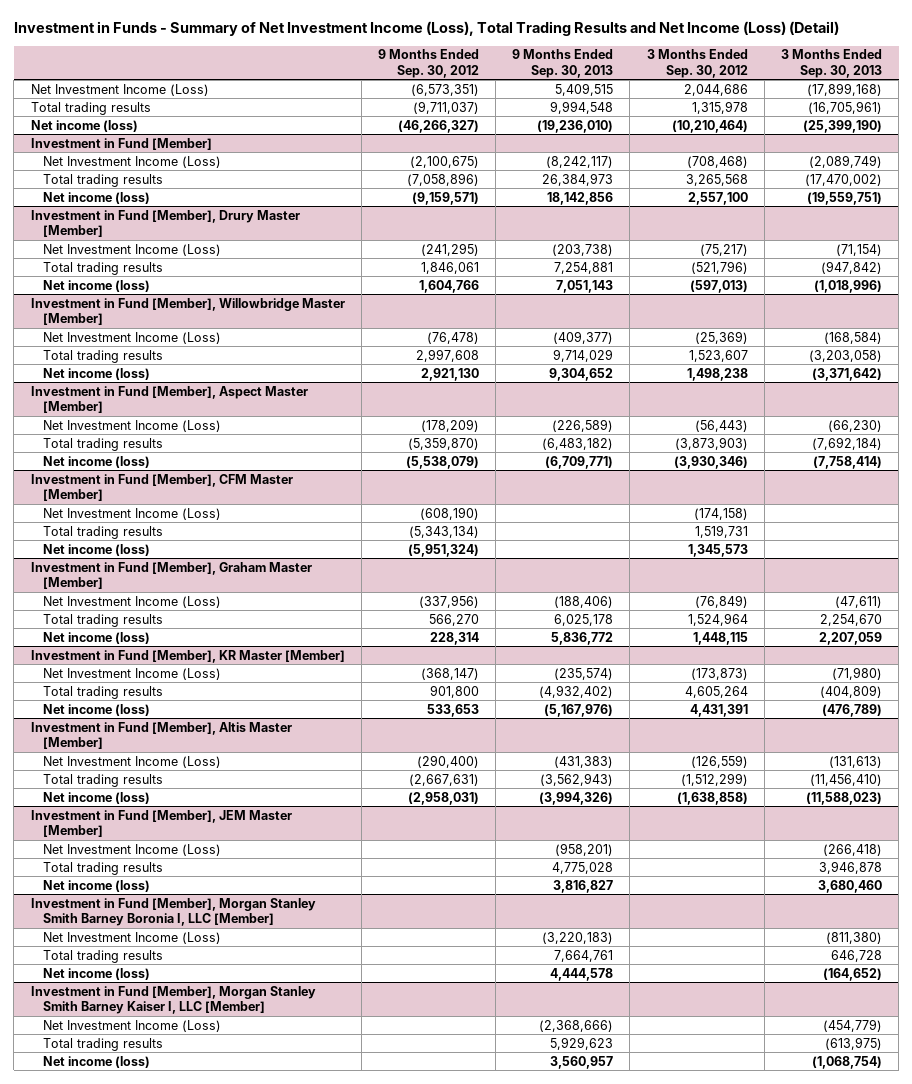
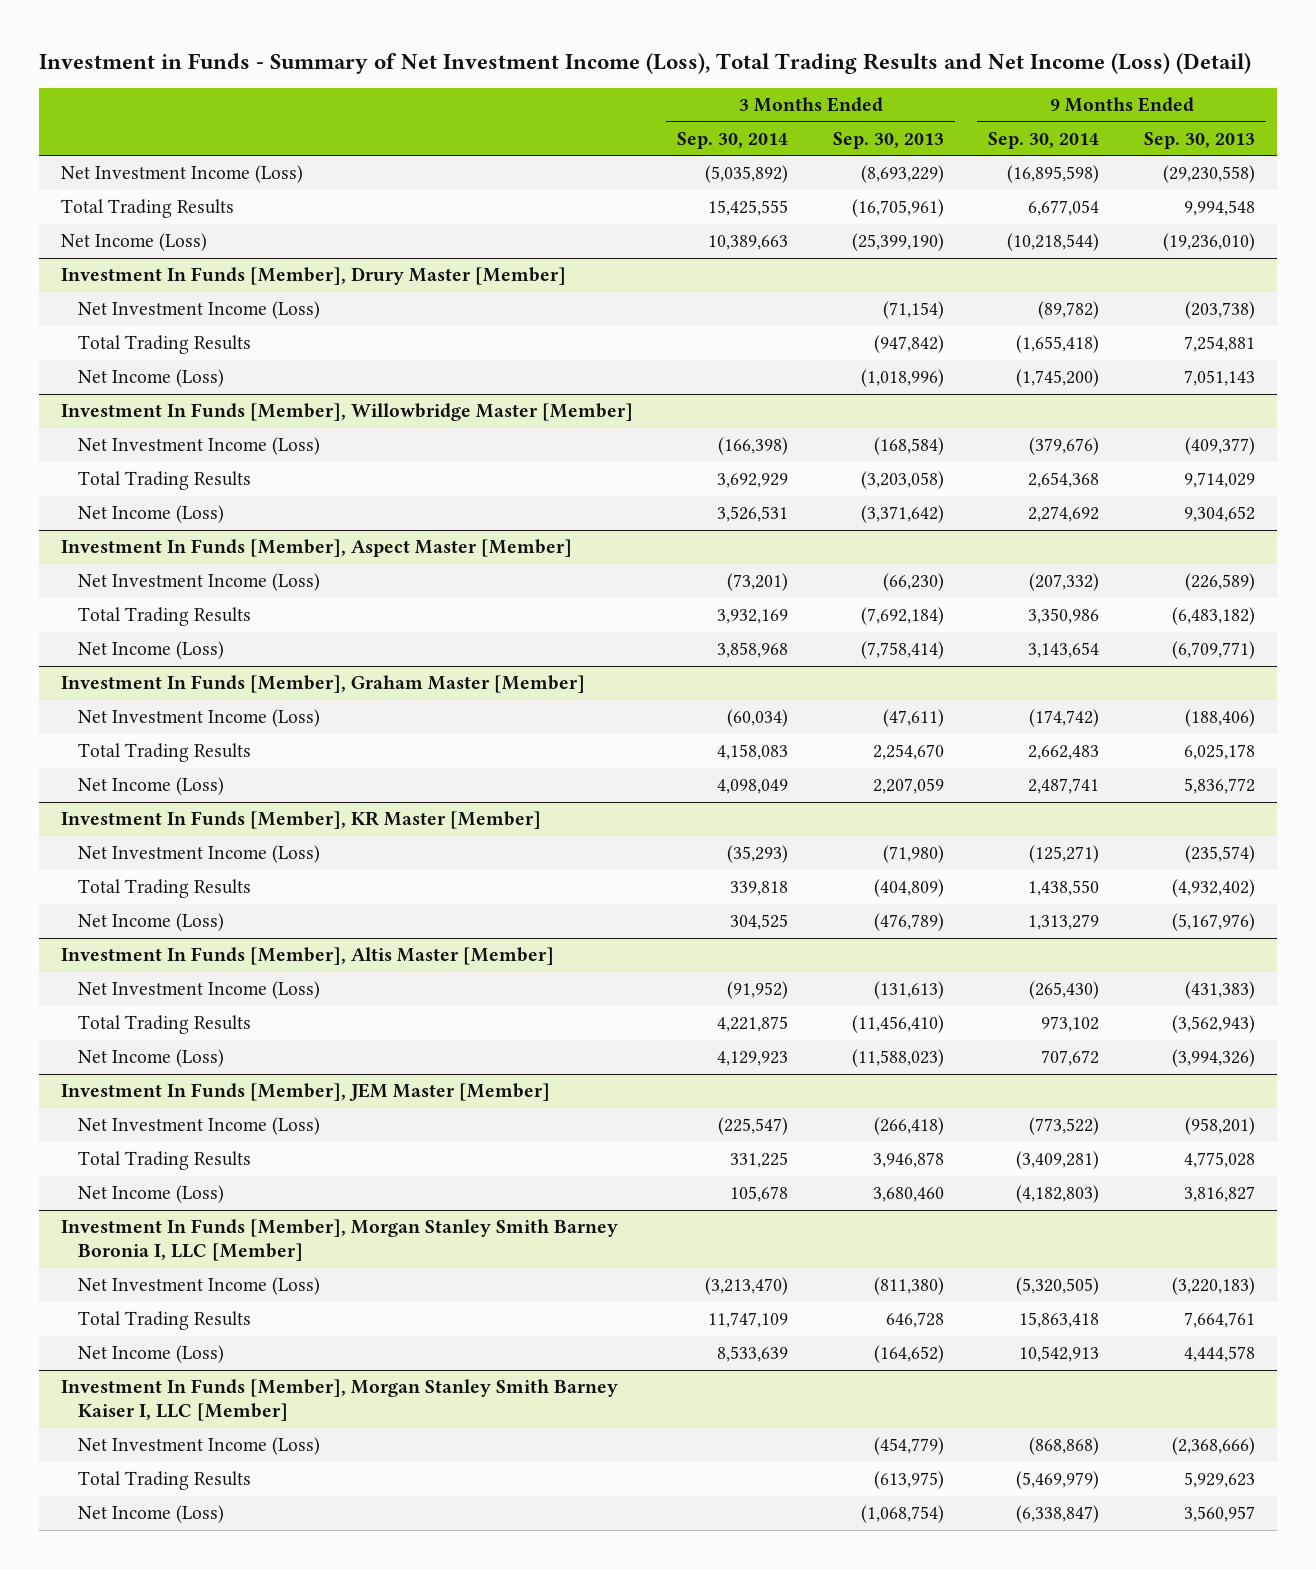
- | 9 Months Ended Sep. 30, 2012 | 9 Months Ended Sep. 30, 2013 | 3 Months Ended Sep. 30, 2012 | 3 Months Ended Sep. 30, 2013
+ | 3 Months Ended Sep. 30, 2014 | 3 Months Ended Sep. 30, 2013 | 9 Months Ended Sep. 30, 2014 | 9 Months Ended Sep. 30, 2013
- Net Investment Income (Loss) | (6,573,351) | 5,409,515 | 2,044,686 | (17,899,168)
- Total trading results | (9,711,037) | 9,994,548 | 1,315,978 | (16,705,961)
- Net income (loss) | (46,266,327) | (19,236,010) | (10,210,464) | (25,399,190)
- Investment in Fund [Member]
- Net Investment Income (Loss) | (2,100,675) | (8,242,117) | (708,468) | (2,089,749)
- Total trading results | (7,058,896) | 26,384,973 | 3,265,568 | (17,470,002)
- Net income (loss) | (9,159,571) | 18,142,856 | 2,557,100 | (19,559,751)
- Investment in Fund [Member], Drury Master [Member]
+ Net Investment Income (Loss) | (5,035,892) | (8,693,229) | (16,895,598) | (29,230,558)
+ Total Trading Results | 15,425,555 | (16,705,961) | 6,677,054 | 9,994,548
+ Net Income (Loss) | 10,389,663 | (25,399,190) | (10,218,544) | (19,236,010)
+ Investment In Funds [Member], Drury Master [Member]
- Total trading results | 1,846,061 | 7,254,881 | (521,796) | (947,842)
- Net income (loss) | 1,604,766 | 7,051,143 | (597,013) | (1,018,996)
- Investment in Fund [Member], Willowbridge Master [Member]
+ Total Trading Results | | (947,842) | (1,655,418) | 7,254,881
+ Net Income (Loss) | | (1,018,996) | (1,745,200) | 7,051,143
+ Investment In Funds [Member], Willowbridge Master [Member]
- Total trading results | 2,997,608 | 9,714,029 | 1,523,607 | (3,203,058)
- Net income (loss) | 2,921,130 | 9,304,652 | 1,498,238 | (3,371,642)
- Investment in Fund [Member], Aspect Master [Member]
+ Total Trading Results | 3,692,929 | (3,203,058) | 2,654,368 | 9,714,029
+ Net Income (Loss) | 3,526,531 | (3,371,642) | 2,274,692 | 9,304,652
+ Investment In Funds [Member], Aspect Master [Member]
- Total trading results | (5,359,870) | (6,483,182) | (3,873,903) | (7,692,184)
- Net income (loss) | (5,538,079) | (6,709,771) | (3,930,346) | (7,758,414)
- Investment in Fund [Member], CFM Master [Member]
- Net Investment Income (Loss) | (608,190) | | (174,158) |
- Total trading results | (5,343,134) | | 1,519,731 |
- Net income (loss) | (5,951,324) | | 1,345,573 |
- Investment in Fund [Member], Graham Master [Member]
+ Total Trading Results | 3,932,169 | (7,692,184) | 3,350,986 | (6,483,182)
+ Net Income (Loss) | 3,858,968 | (7,758,414) | 3,143,654 | (6,709,771)
+ Investment In Funds [Member], Graham Master [Member]
- Total trading results | 566,270 | 6,025,178 | 1,524,964 | 2,254,670
- Net income (loss) | 228,314 | 5,836,772 | 1,448,115 | 2,207,059
- Investment in Fund [Member], KR Master [Member]
+ Total Trading Results | 4,158,083 | 2,254,670 | 2,662,483 | 6,025,178
+ Net Income (Loss) | 4,098,049 | 2,207,059 | 2,487,741 | 5,836,772
+ Investment In Funds [Member], KR Master [Member]
- Total trading results | 901,800 | (4,932,402) | 4,605,264 | (404,809)
- Net income (loss) | 533,653 | (5,167,976) | 4,431,391 | (476,789)
- Investment in Fund [Member], Altis Master [Member]
+ Total Trading Results | 339,818 | (404,809) | 1,438,550 | (4,932,402)
+ Net Income (Loss) | 304,525 | (476,789) | 1,313,279 | (5,167,976)
+ Investment In Funds [Member], Altis Master [Member]
- Total trading results | (2,667,631) | (3,562,943) | (1,512,299) | (11,456,410)
- Net income (loss) | (2,958,031) | (3,994,326) | (1,638,858) | (11,588,023)
- Investment in Fund [Member], JEM Master [Member]
+ Total Trading Results | 4,221,875 | (11,456,410) | 973,102 | (3,562,943)
+ Net Income (Loss) | 4,129,923 | (11,588,023) | 707,672 | (3,994,326)
+ Investment In Funds [Member], JEM Master [Member]
- Total trading results | | 4,775,028 | | 3,946,878
- Net income (loss) | | 3,816,827 | | 3,680,460
- Investment in Fund [Member], Morgan Stanley Smith Barney Boronia I, LLC [Member]
+ Total Trading Results | 331,225 | 3,946,878 | (3,409,281) | 4,775,028
+ Net Income (Loss) | 105,678 | 3,680,460 | (4,182,803) | 3,816,827
+ Investment In Funds [Member], Morgan Stanley Smith Barney Boronia I, LLC [Member]
- Total trading results | | 7,664,761 | | 646,728
- Net income (loss) | | 4,444,578 | | (164,652)
- Investment in Fund [Member], Morgan Stanley Smith Barney Kaiser I, LLC [Member]
+ Total Trading Results | 11,747,109 | 646,728 | 15,863,418 | 7,664,761
+ Net Income (Loss) | 8,533,639 | (164,652) | 10,542,913 | 4,444,578
+ Investment In Funds [Member], Morgan Stanley Smith Barney Kaiser I, LLC [Member]
- Total trading results | | 5,929,623 | | (613,975)
- Net income (loss) | | 3,560,957 | | (1,068,754)
+ Total Trading Results | | (613,975) | (5,469,979) | 5,929,623
+ Net Income (Loss) | | (1,068,754) | (6,338,847) | 3,560,957

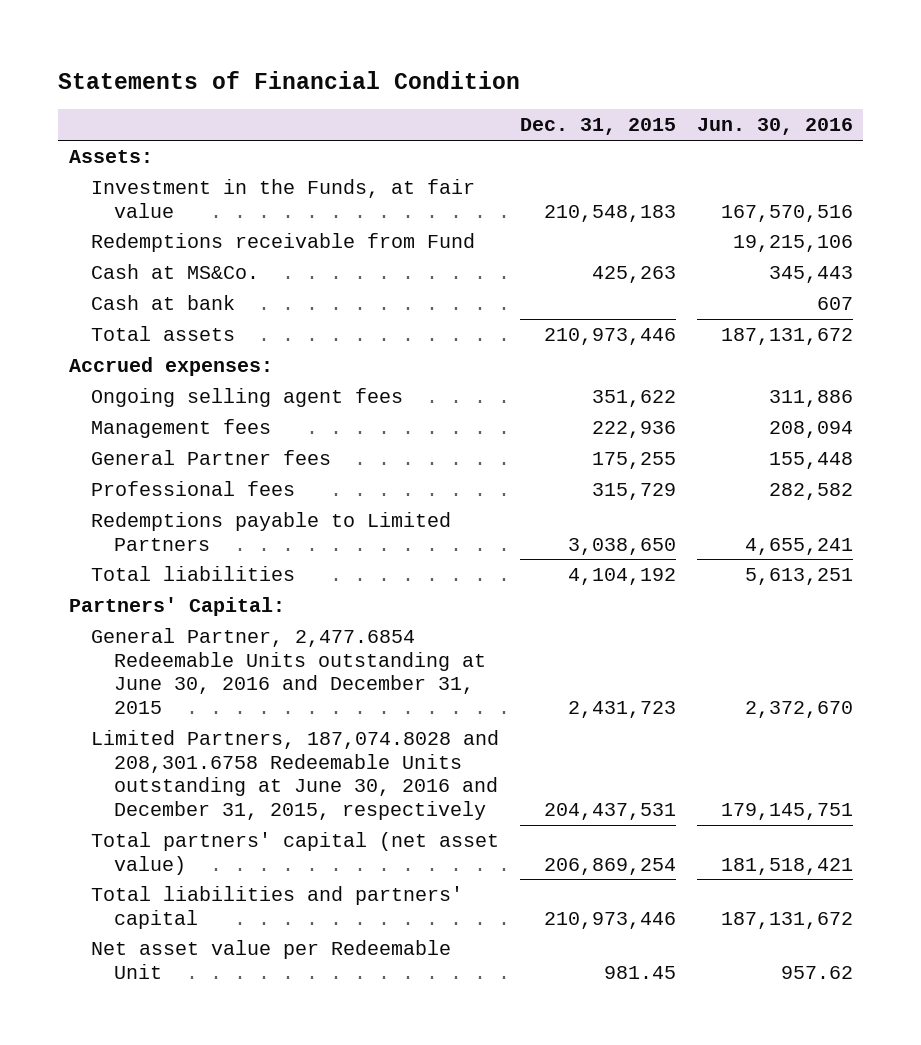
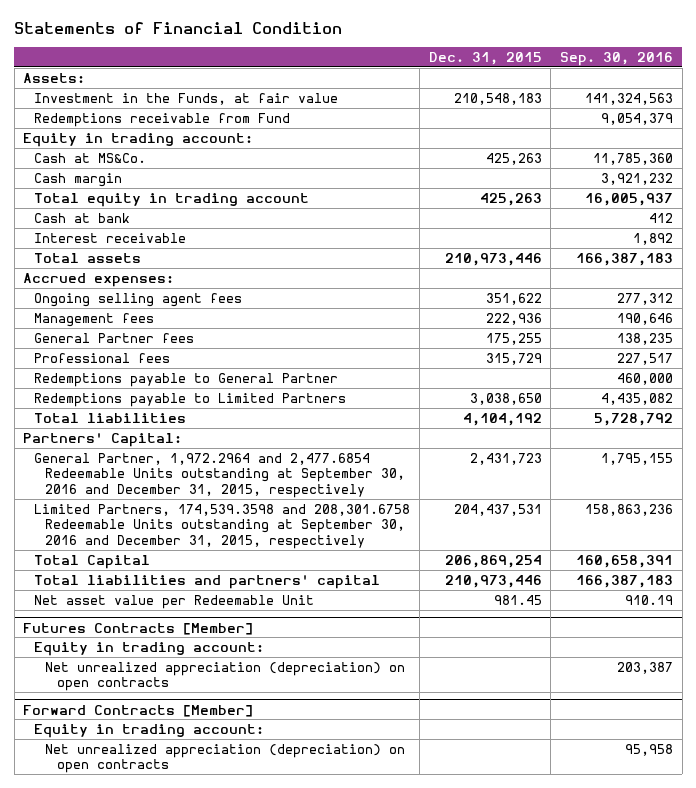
- | Dec. 31, 2015 | Jun. 30, 2016
+ | Dec. 31, 2015 | Sep. 30, 2016
+ Equity in trading account:
+ Cash margin | | 3,921,232
+ Total equity in trading account | 425,263 | 16,005,937
+ Interest receivable | | 1,892
+ Redemptions payable to General Partner | | 460,000
- General Partner, 2,477.6854 Redeemable Units outstanding at June 30, 2016 and December 31, 2015 | 2,431,723 | 2,372,670
- Limited Partners, 187,074.8028 and 208,301.6758 Redeemable Units outstanding at June 30, 2016 and December 31, 2015, respectively | 204,437,531 | 179,145,751
- Total partners' capital (net asset value) | 206,869,254 | 181,518,421
+ General Partner, 1,972.2964 and 2,477.6854 Redeemable Units outstanding at September 30, 2016 and December 31, 2015, respectively | 2,431,723 | 1,795,155
+ Limited Partners, 174,539.3598 and 208,301.6758 Redeemable Units outstanding at September 30, 2016 and December 31, 2015, respectively | 204,437,531 | 158,863,236
+ Total Capital | 206,869,254 | 160,658,391
+ Futures Contracts [Member]
+ Equity in trading account:
+ Net unrealized appreciation (depreciation) on open contracts | | 203,387
+ Forward Contracts [Member]
+ Equity in trading account:
+ Net unrealized appreciation (depreciation) on open contracts | | 95,958

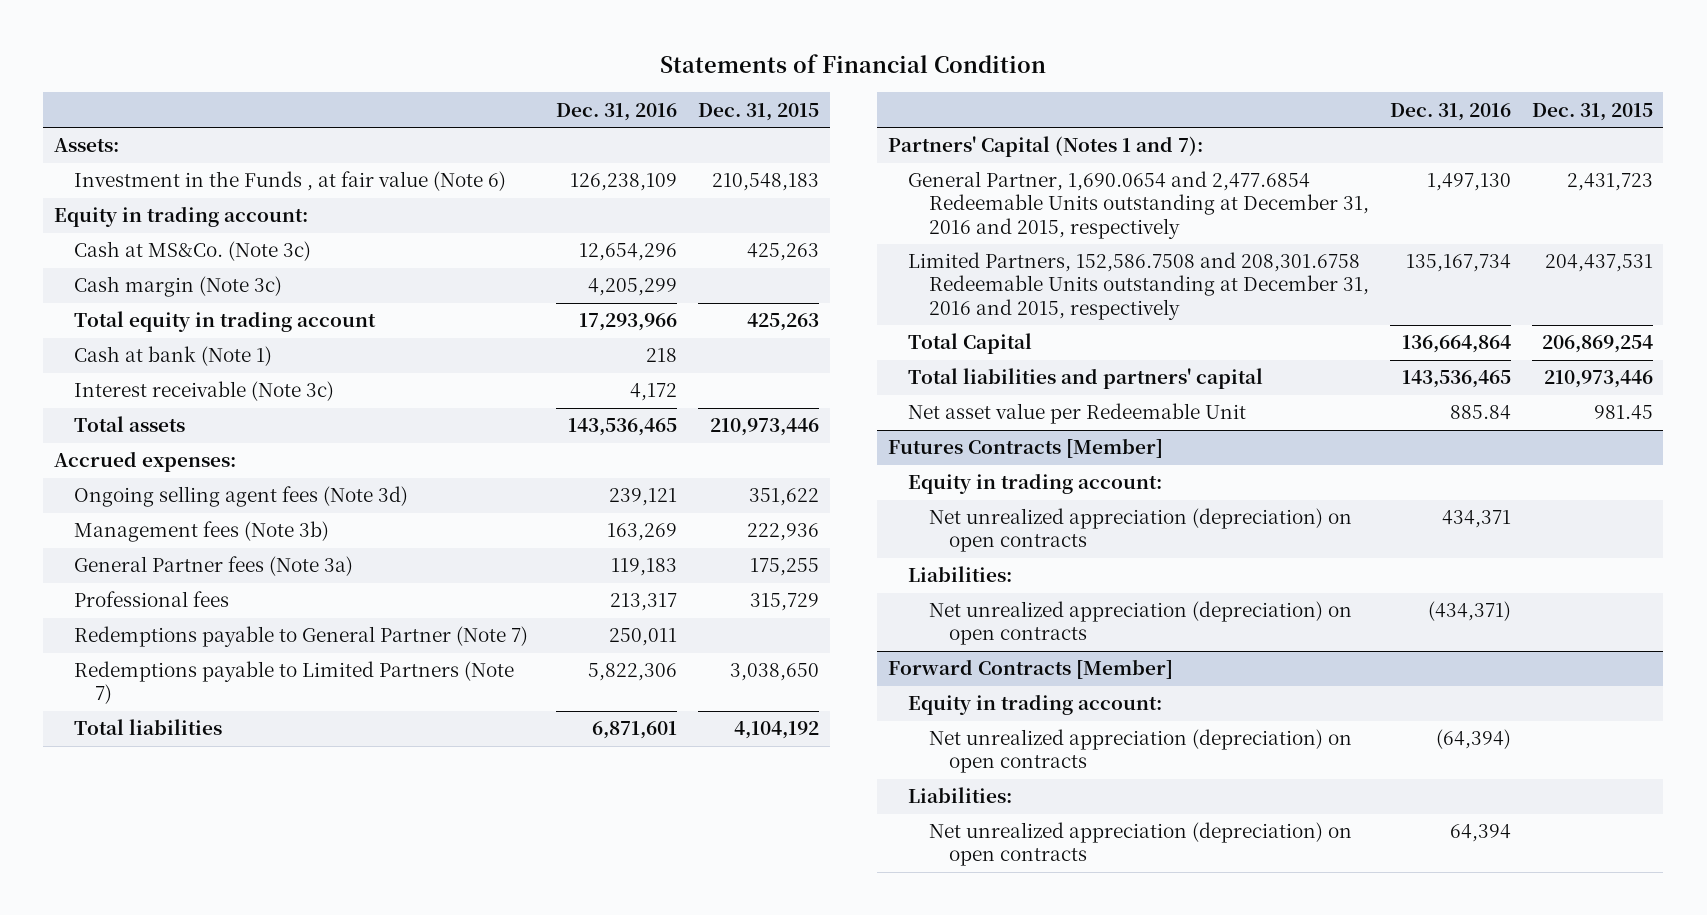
- | Dec. 31, 2015 | Sep. 30, 2016
+ | Dec. 31, 2016 | Dec. 31, 2015
- Investment in the Funds, at fair value | 210,548,183 | 141,324,563
- Redemptions receivable from Fund | | 9,054,379
+ Investment in the Funds , at fair value (Note 6) | 126,238,109 | 210,548,183
- Cash at MS&Co. | 425,263 | 11,785,360
- Cash margin | | 3,921,232
+ Cash at MS&Co. (Note 3c) | 12,654,296 | 425,263
+ Cash margin (Note 3c) | 4,205,299 |
- Cash at bank | | 412
- Interest receivable | | 1,892
+ Cash at bank (Note 1) | 218 |
+ Interest receivable (Note 3c) | 4,172 |
- Ongoing selling agent fees | 351,622 | 277,312
- Management fees | 222,936 | 190,646
- General Partner fees | 175,255 | 138,235
+ Ongoing selling agent fees (Note 3d) | 239,121 | 351,622
+ Management fees (Note 3b) | 163,269 | 222,936
+ General Partner fees (Note 3a) | 119,183 | 175,255
- Redemptions payable to General Partner | | 460,000
- Redemptions payable to Limited Partners | 3,038,650 | 4,435,082
+ Redemptions payable to General Partner (Note 7) | 250,011 |
+ Redemptions payable to Limited Partners (Note 7) | 5,822,306 | 3,038,650
- Partners' Capital:
- General Partner, 1,972.2964 and 2,477.6854 Redeemable Units outstanding at September 30, 2016 and December 31, 2015, respectively | 2,431,723 | 1,795,155
- Limited Partners, 174,539.3598 and 208,301.6758 Redeemable Units outstanding at September 30, 2016 and December 31, 2015, respectively | 204,437,531 | 158,863,236
+ Partners' Capital (Notes 1 and 7):
+ General Partner, 1,690.0654 and 2,477.6854 Redeemable Units outstanding at December 31, 2016 and 2015, respectively | 1,497,130 | 2,431,723
+ Limited Partners, 152,586.7508 and 208,301.6758 Redeemable Units outstanding at December 31, 2016 and 2015, respectively | 135,167,734 | 204,437,531
@ Futures Contracts [Member]
+ Liabilities:
+ Net unrealized appreciation (depreciation) on open contracts | (434,371) |
@ Forward Contracts [Member]
+ Liabilities:
+ Net unrealized appreciation (depreciation) on open contracts | 64,394 |

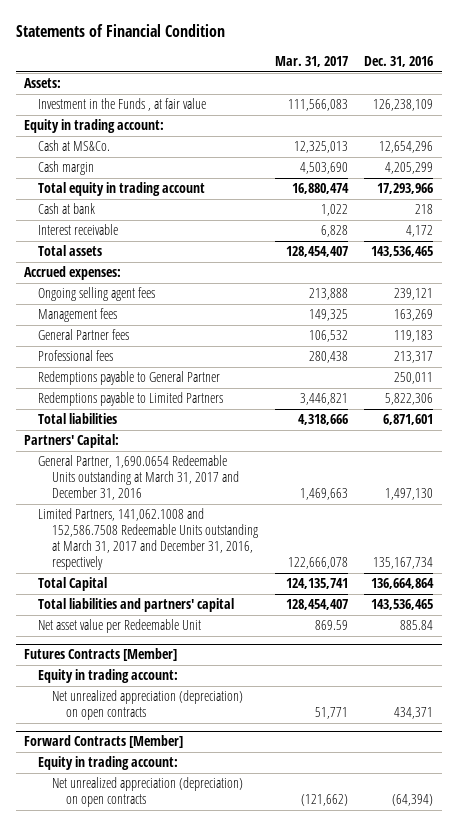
- | Dec. 31, 2016 | Dec. 31, 2015
+ | Mar. 31, 2017 | Dec. 31, 2016
- Investment in the Funds , at fair value (Note 6) | 126,238,109 | 210,548,183
+ Investment in the Funds , at fair value | 111,566,083 | 126,238,109
- Cash at MS&Co. (Note 3c) | 12,654,296 | 425,263
- Cash margin (Note 3c) | 4,205,299 |
+ Cash at MS&Co. | 12,325,013 | 12,654,296
+ Cash margin | 4,503,690 | 4,205,299
- Cash at bank (Note 1) | 218 |
- Interest receivable (Note 3c) | 4,172 |
+ Cash at bank | 1,022 | 218
+ Interest receivable | 6,828 | 4,172
- Ongoing selling agent fees (Note 3d) | 239,121 | 351,622
- Management fees (Note 3b) | 163,269 | 222,936
- General Partner fees (Note 3a) | 119,183 | 175,255
+ Ongoing selling agent fees | 213,888 | 239,121
+ Management fees | 149,325 | 163,269
+ General Partner fees | 106,532 | 119,183
- Redemptions payable to General Partner (Note 7) | 250,011 |
- Redemptions payable to Limited Partners (Note 7) | 5,822,306 | 3,038,650
+ Redemptions payable to General Partner | | 250,011
+ Redemptions payable to Limited Partners | 3,446,821 | 5,822,306
- Partners' Capital (Notes 1 and 7):
- General Partner, 1,690.0654 and 2,477.6854 Redeemable Units outstanding at December 31, 2016 and 2015, respectively | 1,497,130 | 2,431,723
- Limited Partners, 152,586.7508 and 208,301.6758 Redeemable Units outstanding at December 31, 2016 and 2015, respectively | 135,167,734 | 204,437,531
+ Partners' Capital:
+ General Partner, 1,690.0654 Redeemable Units outstanding at March 31, 2017 and December 31, 2016 | 1,469,663 | 1,497,130
+ Limited Partners, 141,062.1008 and 152,586.7508 Redeemable Units outstanding at March 31, 2017 and December 31, 2016, respectively | 122,666,078 | 135,167,734
@ Futures Contracts [Member]
- Liabilities:
- Net unrealized appreciation (depreciation) on open contracts | (434,371) |
@ Forward Contracts [Member]
- Liabilities:
- Net unrealized appreciation (depreciation) on open contracts | 64,394 |

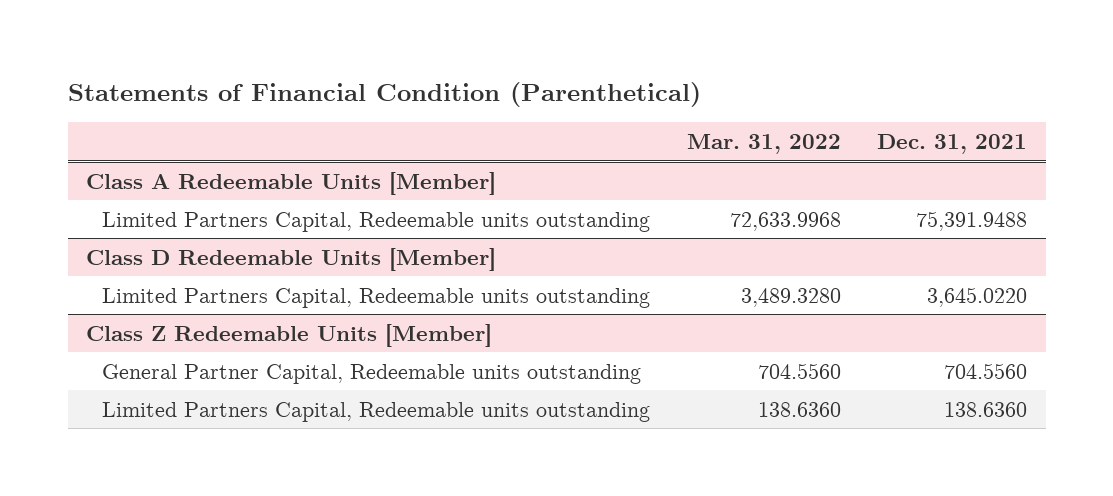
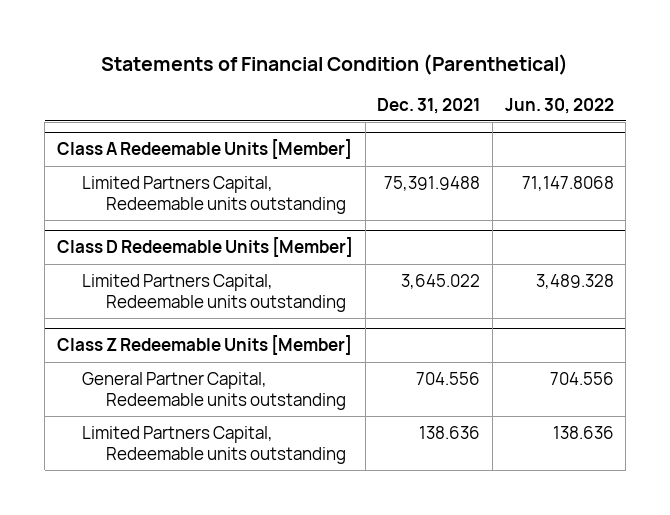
- | Mar. 31, 2022 | Dec. 31, 2021
+ | Dec. 31, 2021 | Jun. 30, 2022
@ Class D Redeemable Units [Member]
- Limited Partners Capital, Redeemable units outstanding | 3,489.3280 | 3,645.0220
+ Limited Partners Capital, Redeemable units outstanding | 3,645.022 | 3,489.328
@ Class Z Redeemable Units [Member]
- General Partner Capital, Redeemable units outstanding | 704.5560 | 704.5560
- Limited Partners Capital, Redeemable units outstanding | 138.6360 | 138.6360
+ General Partner Capital, Redeemable units outstanding | 704.556 | 704.556
+ Limited Partners Capital, Redeemable units outstanding | 138.636 | 138.636

